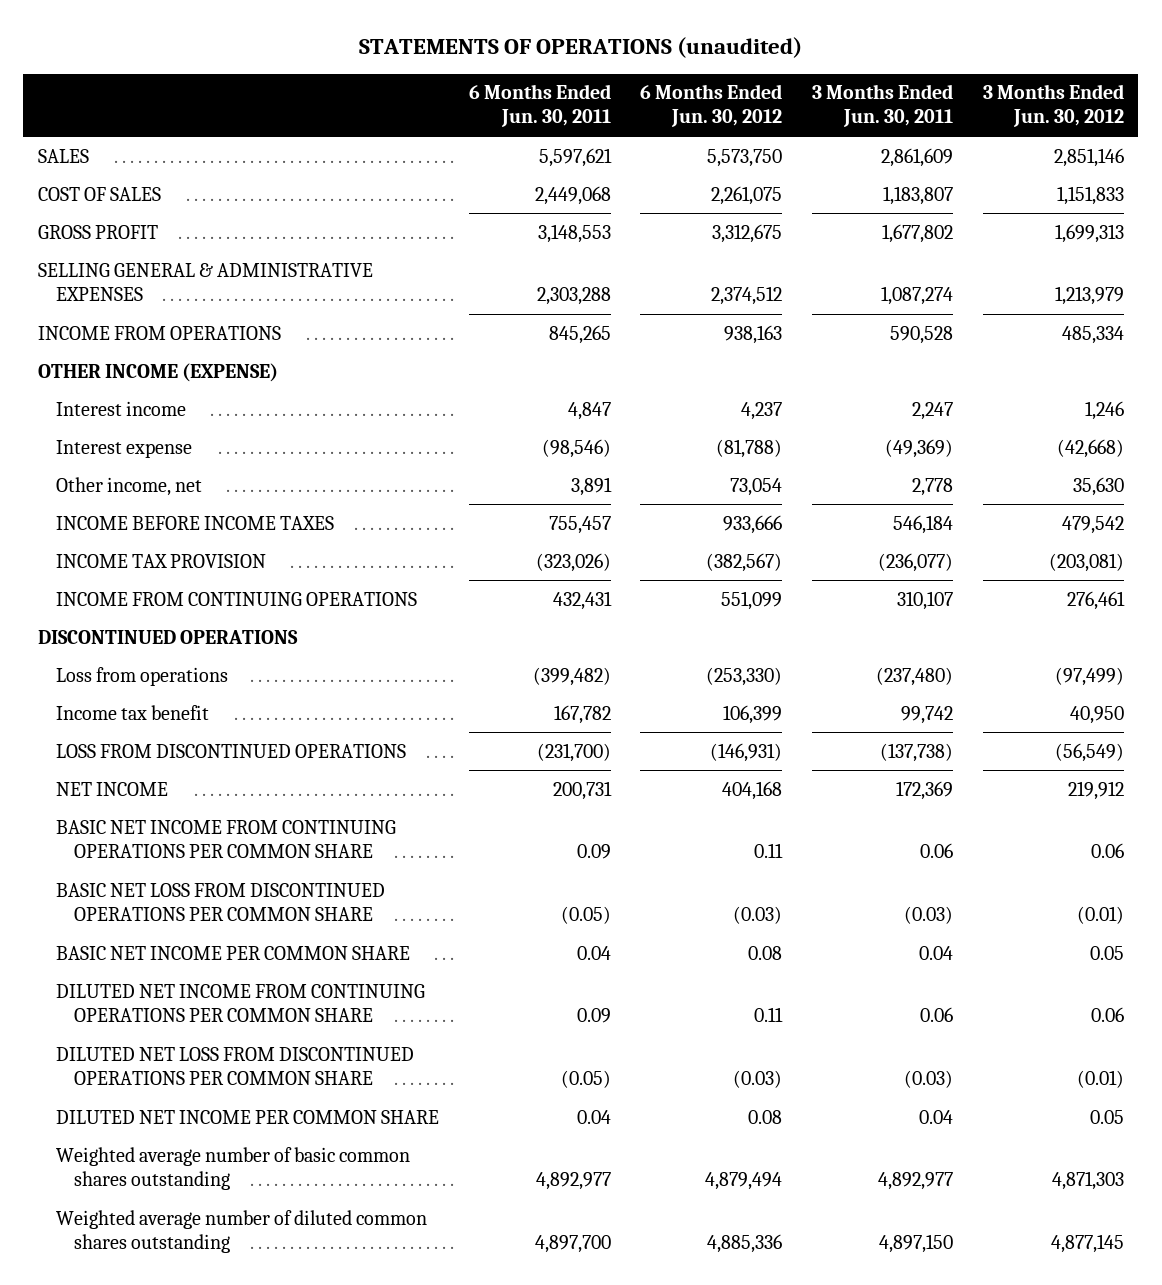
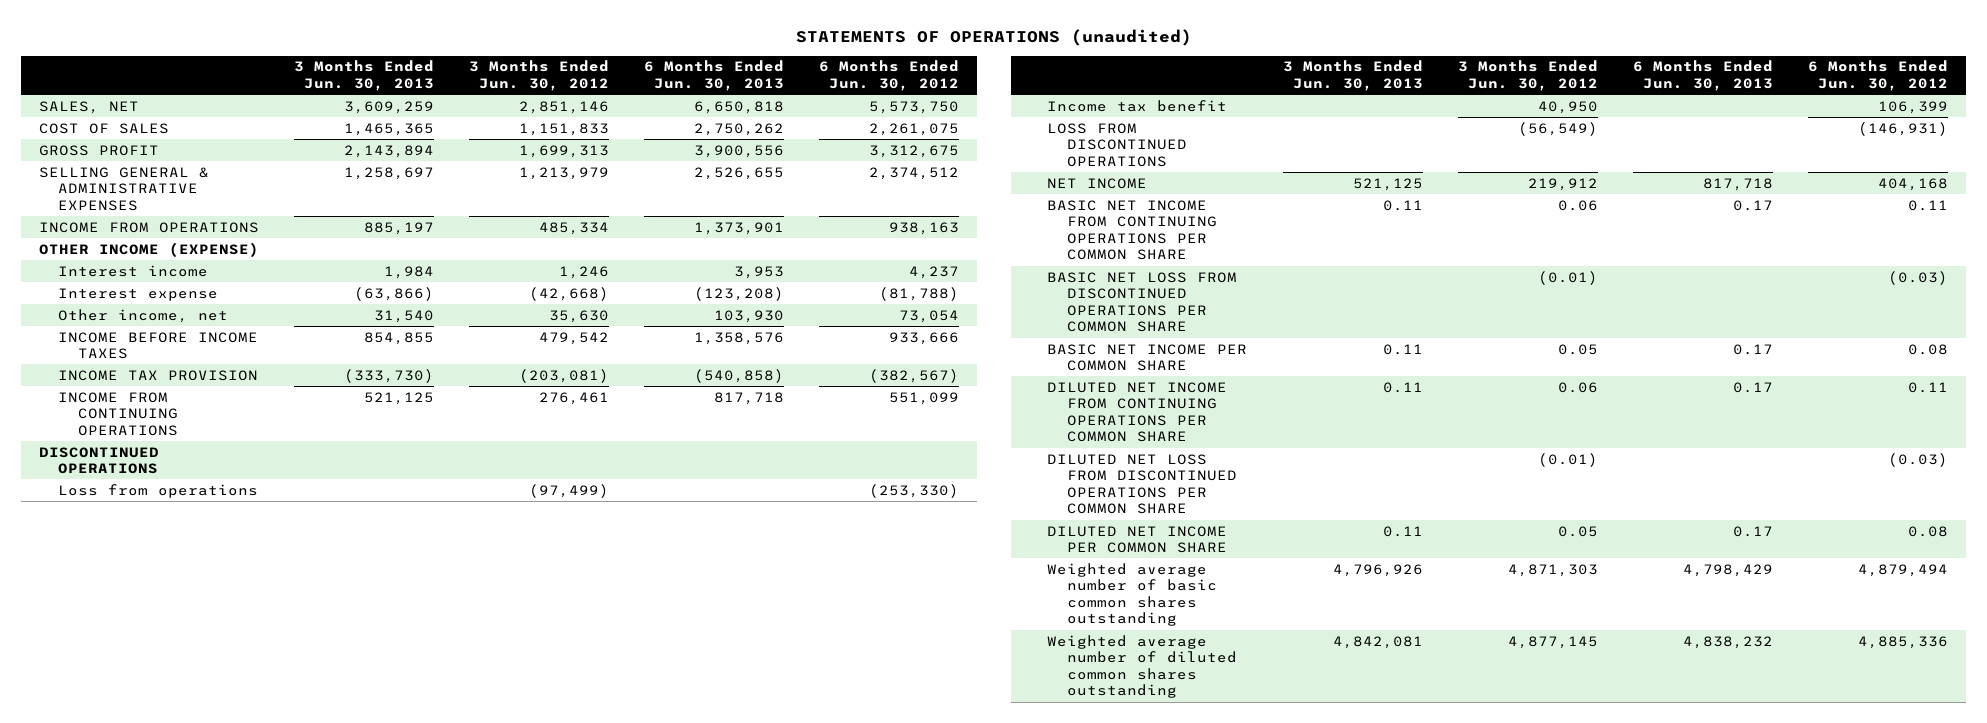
- | 6 Months Ended Jun. 30, 2011 | 6 Months Ended Jun. 30, 2012 | 3 Months Ended Jun. 30, 2011 | 3 Months Ended Jun. 30, 2012
+ | 3 Months Ended Jun. 30, 2013 | 3 Months Ended Jun. 30, 2012 | 6 Months Ended Jun. 30, 2013 | 6 Months Ended Jun. 30, 2012
- SALES | 5,597,621 | 5,573,750 | 2,861,609 | 2,851,146
+ SALES, NET | 3,609,259 | 2,851,146 | 6,650,818 | 5,573,750

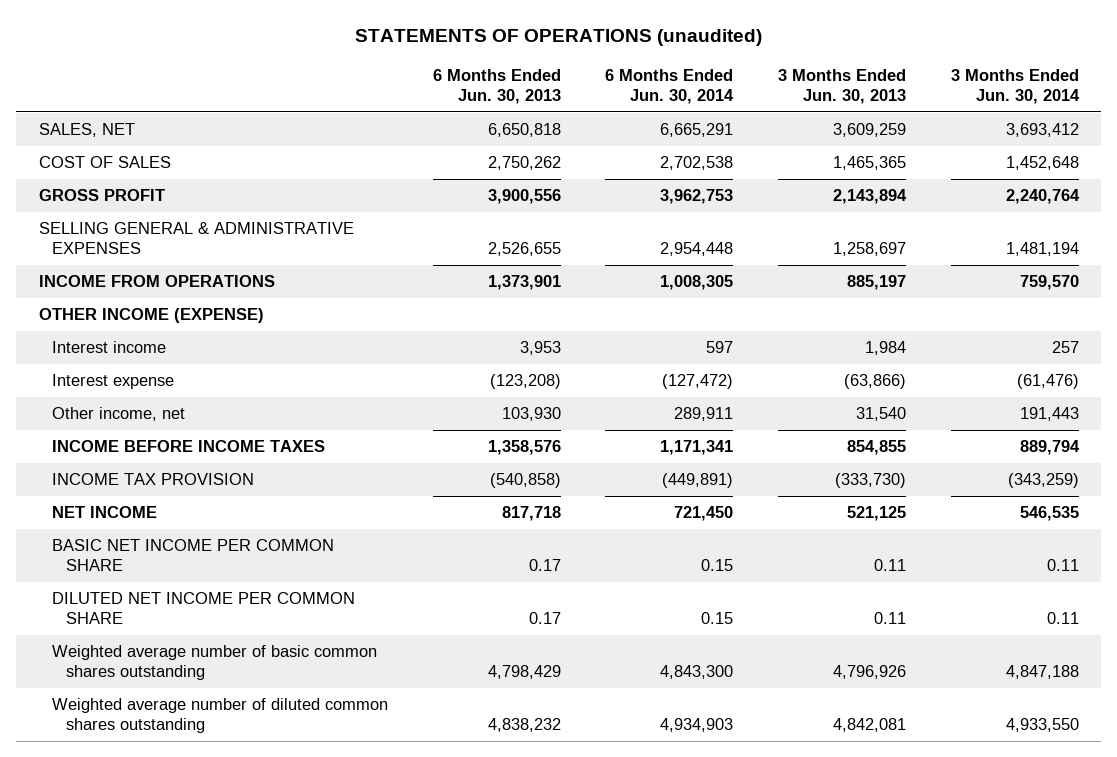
- | 3 Months Ended Jun. 30, 2013 | 3 Months Ended Jun. 30, 2012 | 6 Months Ended Jun. 30, 2013 | 6 Months Ended Jun. 30, 2012
+ | 6 Months Ended Jun. 30, 2013 | 6 Months Ended Jun. 30, 2014 | 3 Months Ended Jun. 30, 2013 | 3 Months Ended Jun. 30, 2014
- INCOME FROM CONTINUING OPERATIONS | 521,125 | 276,461 | 817,718 | 551,099
- DISCONTINUED OPERATIONS
- Loss from operations | | (97,499) | | (253,330)
- Income tax benefit | | 40,950 | | 106,399
- LOSS FROM DISCONTINUED OPERATIONS | | (56,549) | | (146,931)
- BASIC NET INCOME FROM CONTINUING OPERATIONS PER COMMON SHARE | 0.11 | 0.06 | 0.17 | 0.11
- BASIC NET LOSS FROM DISCONTINUED OPERATIONS PER COMMON SHARE | | (0.01) | | (0.03)
- DILUTED NET INCOME FROM CONTINUING OPERATIONS PER COMMON SHARE | 0.11 | 0.06 | 0.17 | 0.11
- DILUTED NET LOSS FROM DISCONTINUED OPERATIONS PER COMMON SHARE | | (0.01) | | (0.03)

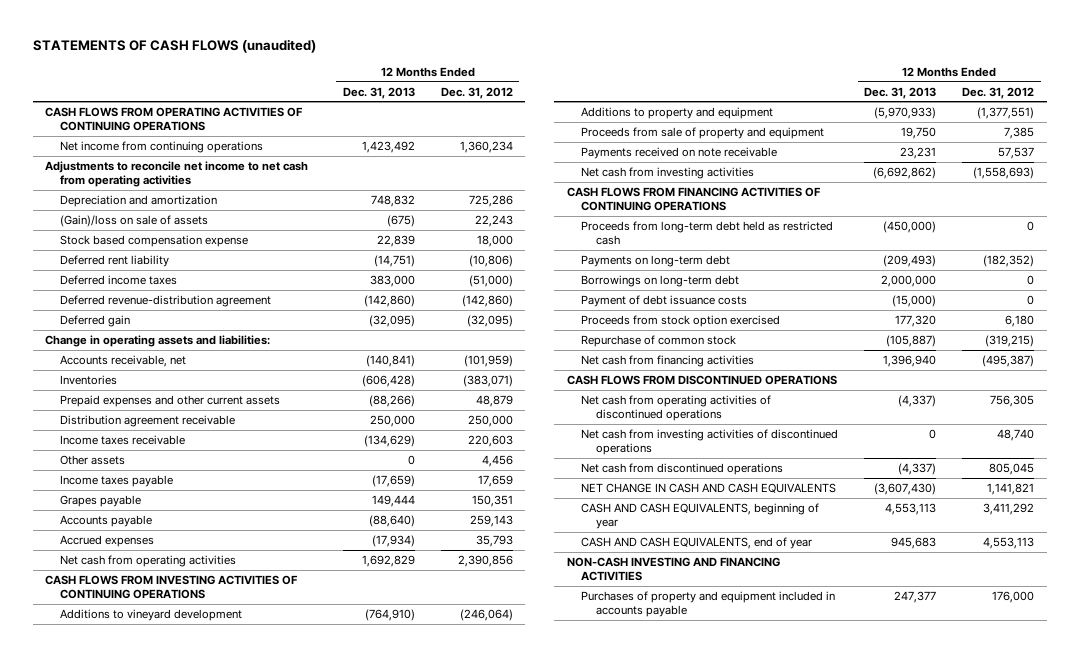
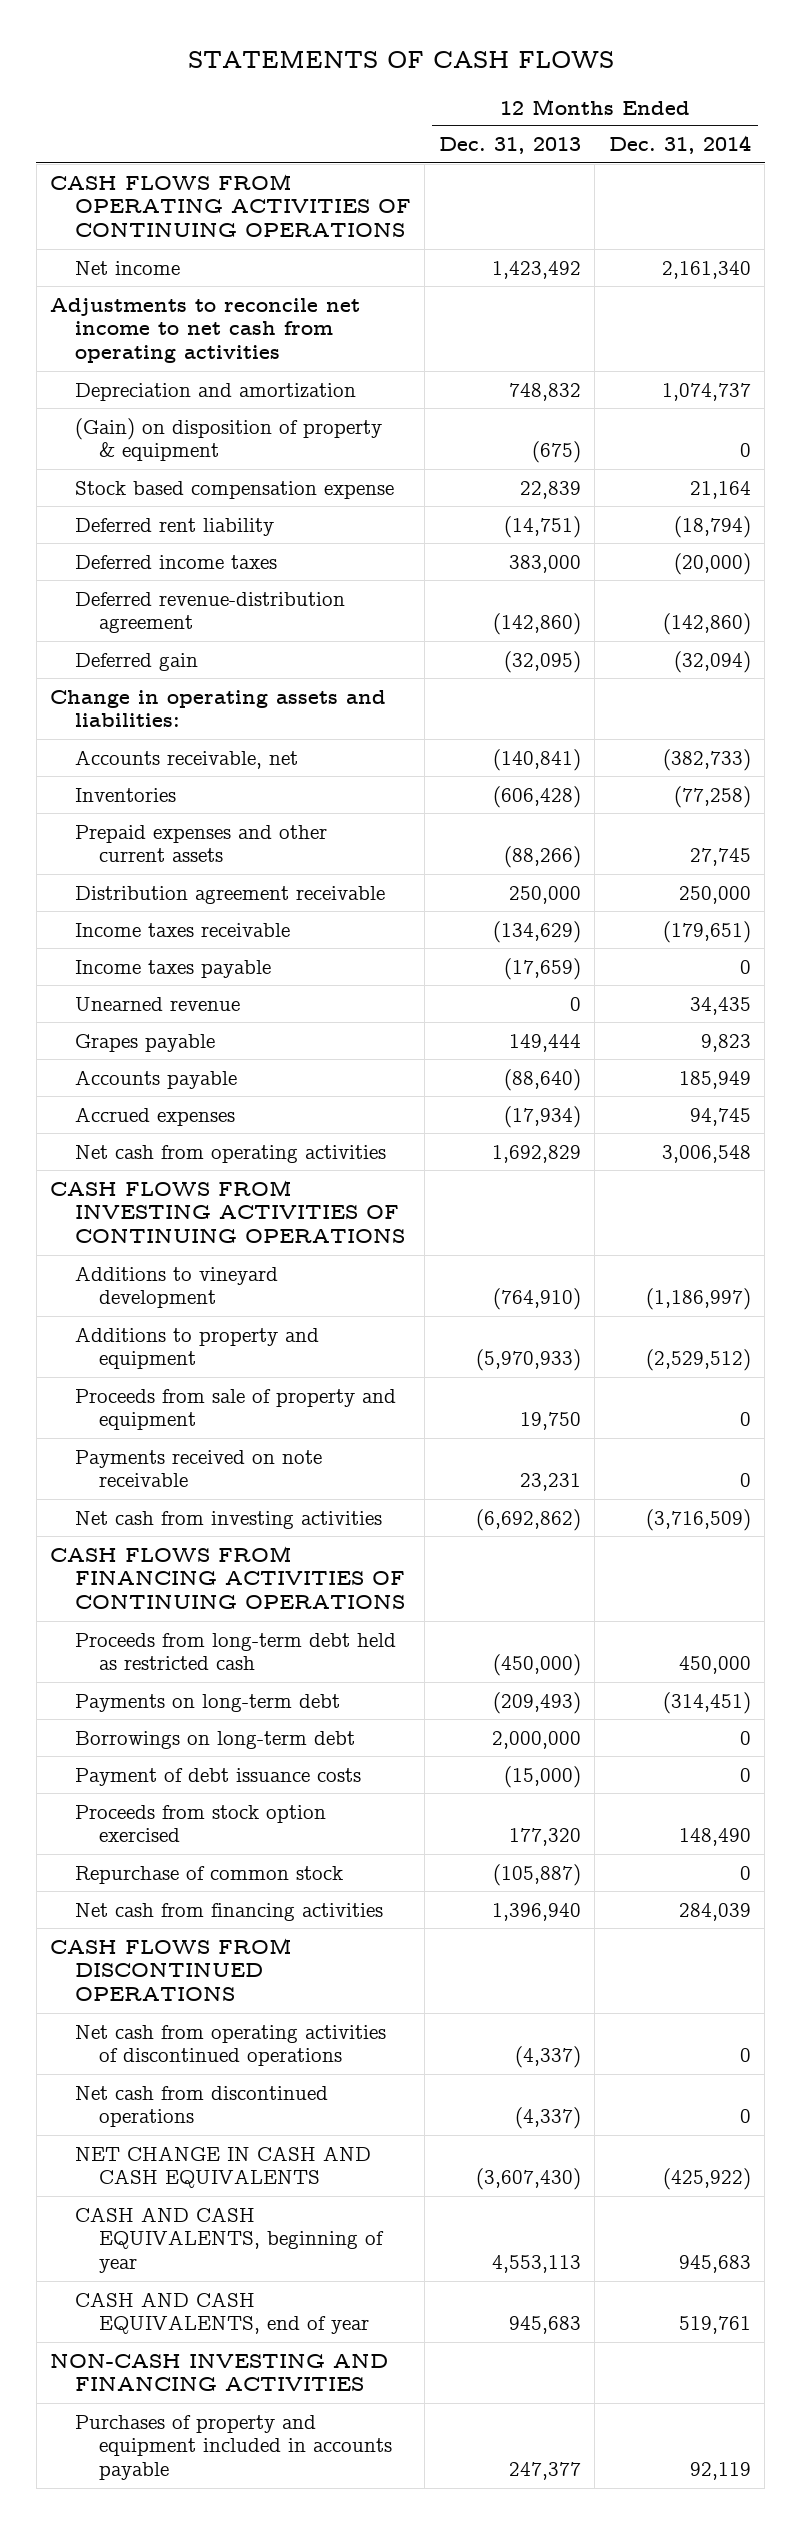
- STATEMENTS OF CASH FLOWS (unaudited)
+ STATEMENTS OF CASH FLOWS
- | 12 Months Ended Dec. 31, 2013 | 12 Months Ended Dec. 31, 2012
+ | 12 Months Ended Dec. 31, 2013 | 12 Months Ended Dec. 31, 2014
- Net income from continuing operations | 1,423,492 | 1,360,234
+ Net income | 1,423,492 | 2,161,340
- (Gain)/loss on sale of assets | (675) | 22,243
+ (Gain) on disposition of property & equipment | (675) | 0
- Other assets | 0 | 4,456
+ Unearned revenue | 0 | 34,435
- Net cash from investing activities of discontinued operations | 0 | 48,740

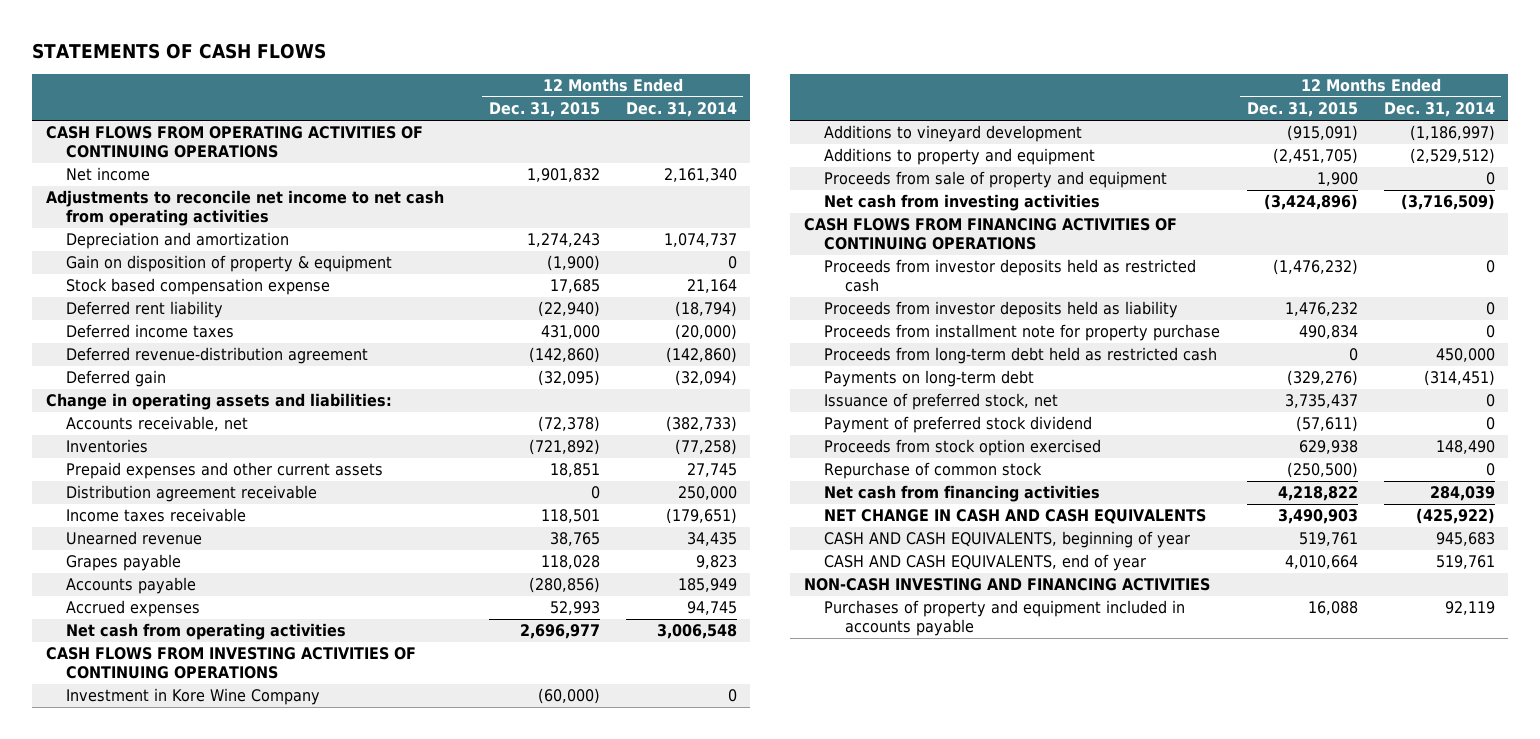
- | 12 Months Ended Dec. 31, 2013 | 12 Months Ended Dec. 31, 2014
+ | 12 Months Ended Dec. 31, 2015 | 12 Months Ended Dec. 31, 2014
- (Gain) on disposition of property & equipment | (675) | 0
+ Gain on disposition of property & equipment | (1,900) | 0
- Income taxes payable | (17,659) | 0
+ Investment in Kore Wine Company | (60,000) | 0
- Payments received on note receivable | 23,231 | 0
+ Proceeds from investor deposits held as restricted cash | (1,476,232) | 0
+ Proceeds from investor deposits held as liability | 1,476,232 | 0
+ Proceeds from installment note for property purchase | 490,834 | 0
- Borrowings on long-term debt | 2,000,000 | 0
- Payment of debt issuance costs | (15,000) | 0
+ Issuance of preferred stock, net | 3,735,437 | 0
+ Payment of preferred stock dividend | (57,611) | 0
- CASH FLOWS FROM DISCONTINUED OPERATIONS
- Net cash from operating activities of discontinued operations | (4,337) | 0
- Net cash from discontinued operations | (4,337) | 0

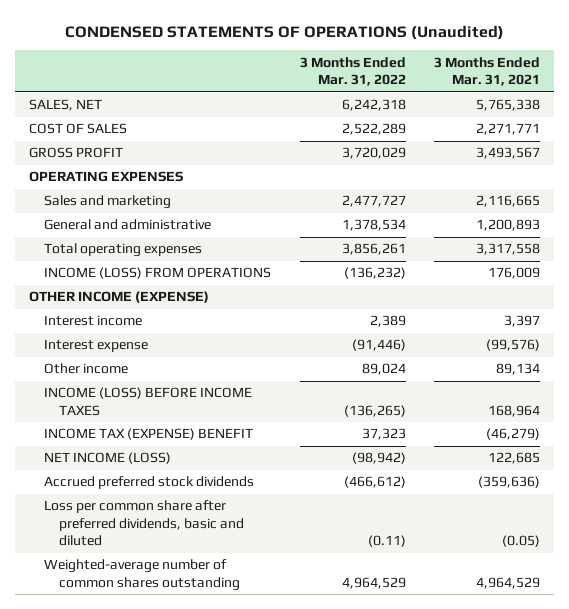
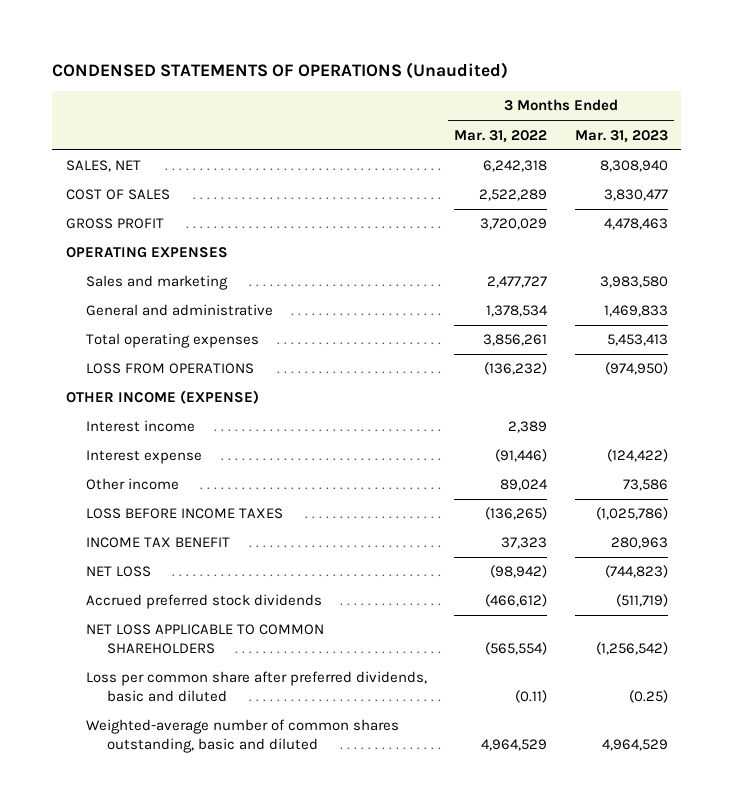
- | 3 Months Ended Mar. 31, 2022 | 3 Months Ended Mar. 31, 2021
+ | 3 Months Ended Mar. 31, 2022 | 3 Months Ended Mar. 31, 2023
- INCOME (LOSS) FROM OPERATIONS | (136,232) | 176,009
+ LOSS FROM OPERATIONS | (136,232) | (974,950)
- INCOME (LOSS) BEFORE INCOME TAXES | (136,265) | 168,964
- INCOME TAX (EXPENSE) BENEFIT | 37,323 | (46,279)
- NET INCOME (LOSS) | (98,942) | 122,685
+ LOSS BEFORE INCOME TAXES | (136,265) | (1,025,786)
+ INCOME TAX BENEFIT | 37,323 | 280,963
+ NET LOSS | (98,942) | (744,823)
+ NET LOSS APPLICABLE TO COMMON SHAREHOLDERS | (565,554) | (1,256,542)
- Weighted-average number of common shares outstanding | 4,964,529 | 4,964,529
+ Weighted-average number of common shares outstanding, basic and diluted | 4,964,529 | 4,964,529

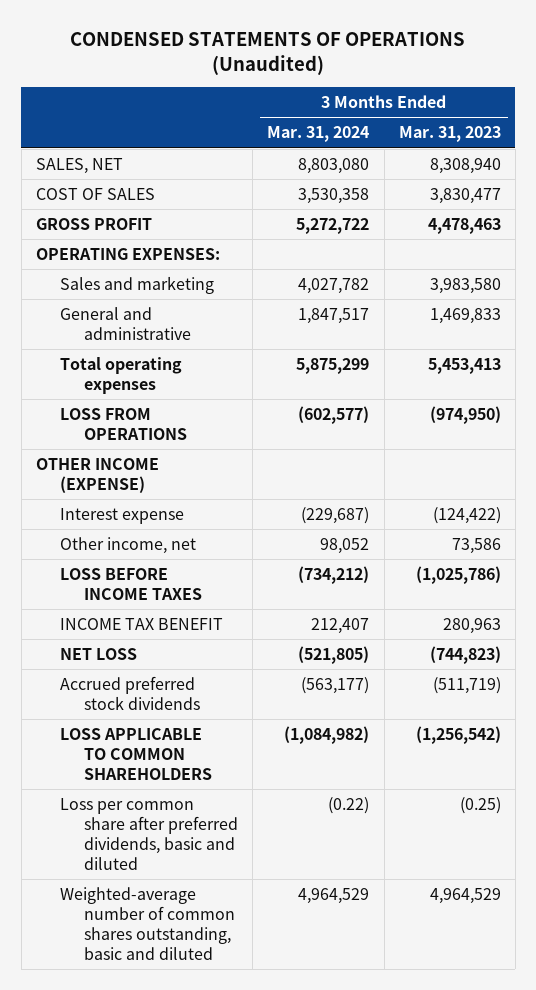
- | 3 Months Ended Mar. 31, 2022 | 3 Months Ended Mar. 31, 2023
+ | 3 Months Ended Mar. 31, 2024 | 3 Months Ended Mar. 31, 2023
- OPERATING EXPENSES
+ OPERATING EXPENSES:
- Interest income | 2,389 |
- Other income | 89,024 | 73,586
+ Other income, net | 98,052 | 73,586
- NET LOSS APPLICABLE TO COMMON SHAREHOLDERS | (565,554) | (1,256,542)
+ LOSS APPLICABLE TO COMMON SHAREHOLDERS | (1,084,982) | (1,256,542)

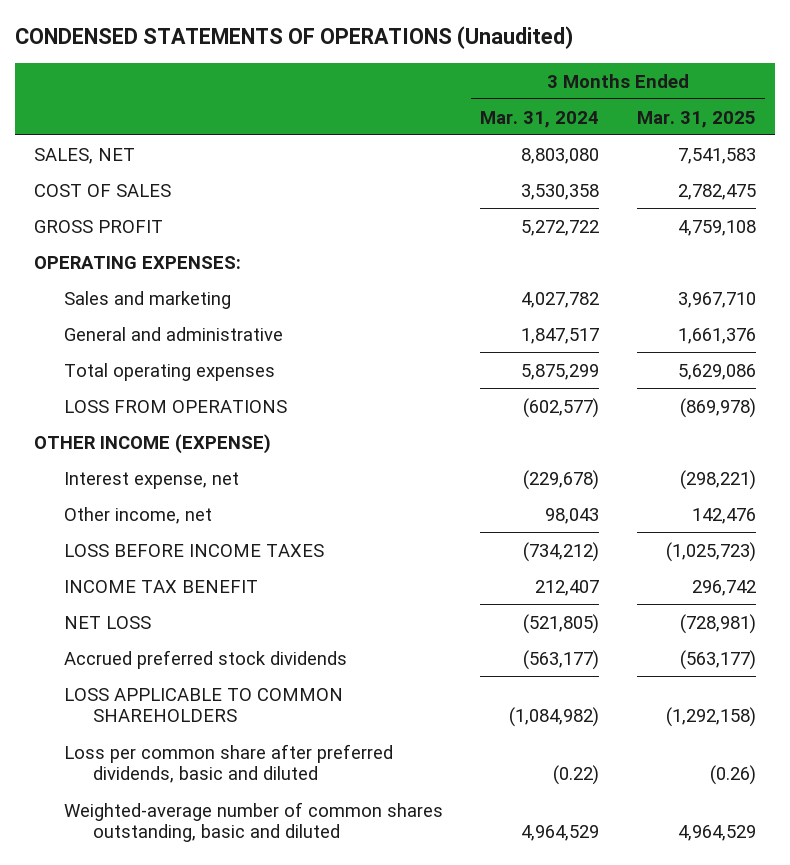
- | 3 Months Ended Mar. 31, 2024 | 3 Months Ended Mar. 31, 2023
+ | 3 Months Ended Mar. 31, 2024 | 3 Months Ended Mar. 31, 2025
- Interest expense | (229,687) | (124,422)
- Other income, net | 98,052 | 73,586
+ Interest expense, net | (229,678) | (298,221)
+ Other income, net | 98,043 | 142,476

